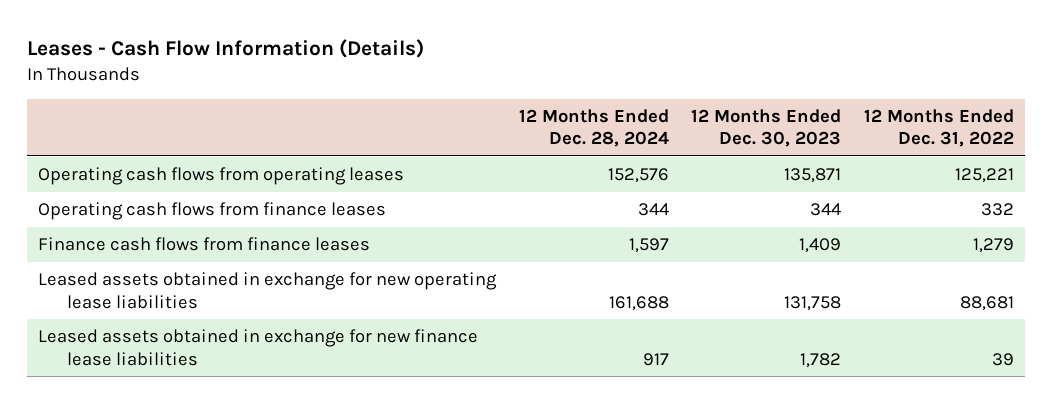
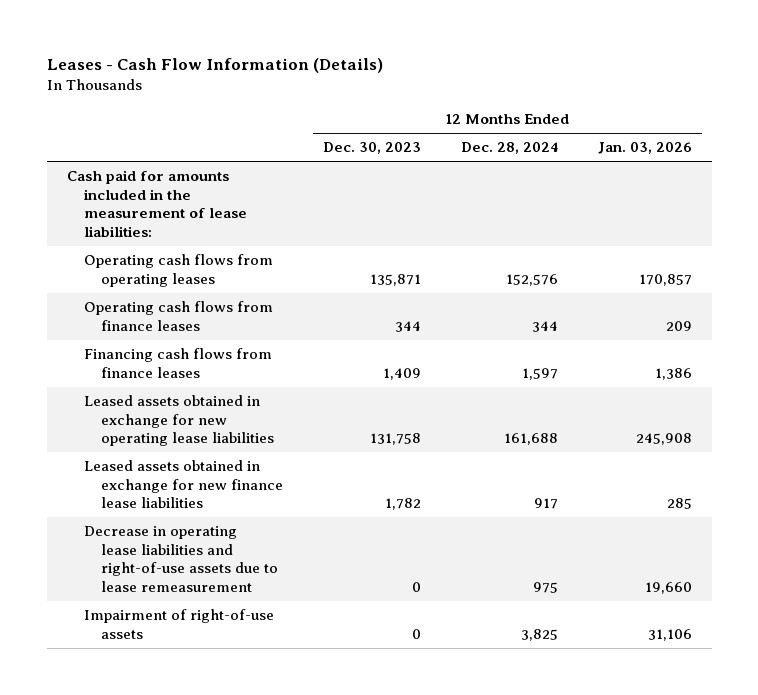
- | 12 Months Ended Dec. 28, 2024 | 12 Months Ended Dec. 30, 2023 | 12 Months Ended Dec. 31, 2022
+ | 12 Months Ended Dec. 30, 2023 | 12 Months Ended Dec. 28, 2024 | 12 Months Ended Jan. 03, 2026
+ Cash paid for amounts included in the measurement of lease liabilities:
- Finance cash flows from finance leases | 1,597 | 1,409 | 1,279
+ Financing cash flows from finance leases | 1,409 | 1,597 | 1,386
+ Decrease in operating lease liabilities and right-of-use assets due to lease remeasurement | 0 | 975 | 19,660
+ Impairment of right-of-use assets | 0 | 3,825 | 31,106

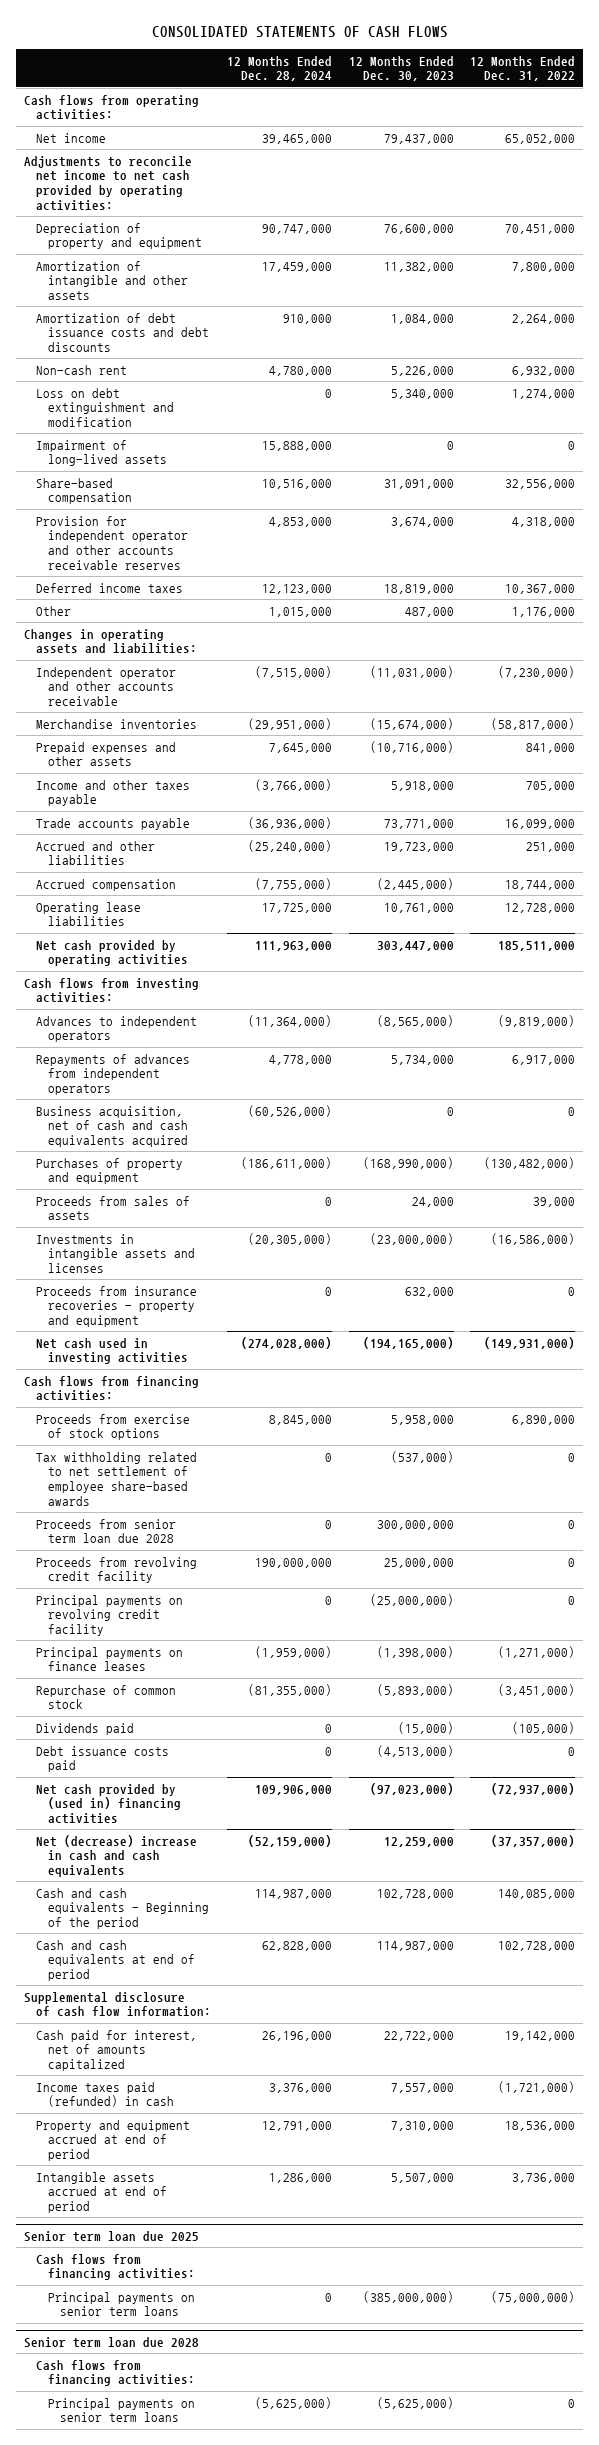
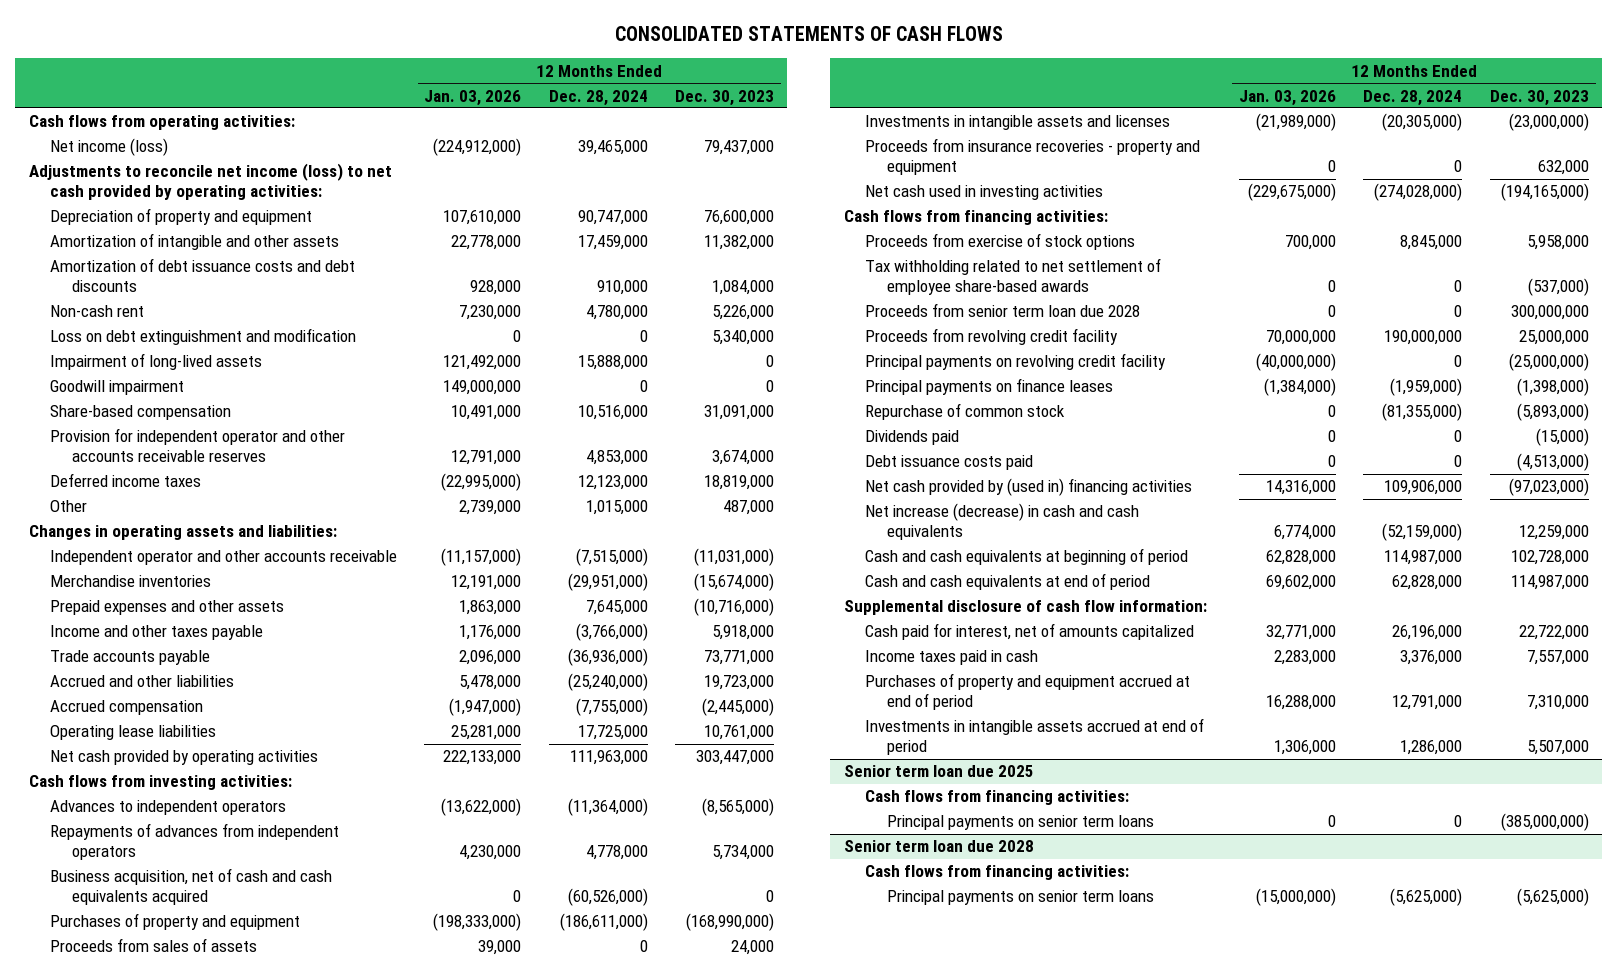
- | 12 Months Ended Dec. 28, 2024 | 12 Months Ended Dec. 30, 2023 | 12 Months Ended Dec. 31, 2022
+ | 12 Months Ended Jan. 03, 2026 | 12 Months Ended Dec. 28, 2024 | 12 Months Ended Dec. 30, 2023
- Net income | 39,465,000 | 79,437,000 | 65,052,000
- Adjustments to reconcile net income to net cash provided by operating activities:
+ Net income (loss) | (224,912,000) | 39,465,000 | 79,437,000
+ Adjustments to reconcile net income (loss) to net cash provided by operating activities:
+ Goodwill impairment | 149,000,000 | 0 | 0
- Net (decrease) increase in cash and cash equivalents | (52,159,000) | 12,259,000 | (37,357,000)
- Cash and cash equivalents - Beginning of the period | 114,987,000 | 102,728,000 | 140,085,000
+ Net increase (decrease) in cash and cash equivalents | 6,774,000 | (52,159,000) | 12,259,000
+ Cash and cash equivalents at beginning of period | 62,828,000 | 114,987,000 | 102,728,000
- Income taxes paid (refunded) in cash | 3,376,000 | 7,557,000 | (1,721,000)
- Property and equipment accrued at end of period | 12,791,000 | 7,310,000 | 18,536,000
- Intangible assets accrued at end of period | 1,286,000 | 5,507,000 | 3,736,000
+ Income taxes paid in cash | 2,283,000 | 3,376,000 | 7,557,000
+ Purchases of property and equipment accrued at end of period | 16,288,000 | 12,791,000 | 7,310,000
+ Investments in intangible assets accrued at end of period | 1,306,000 | 1,286,000 | 5,507,000

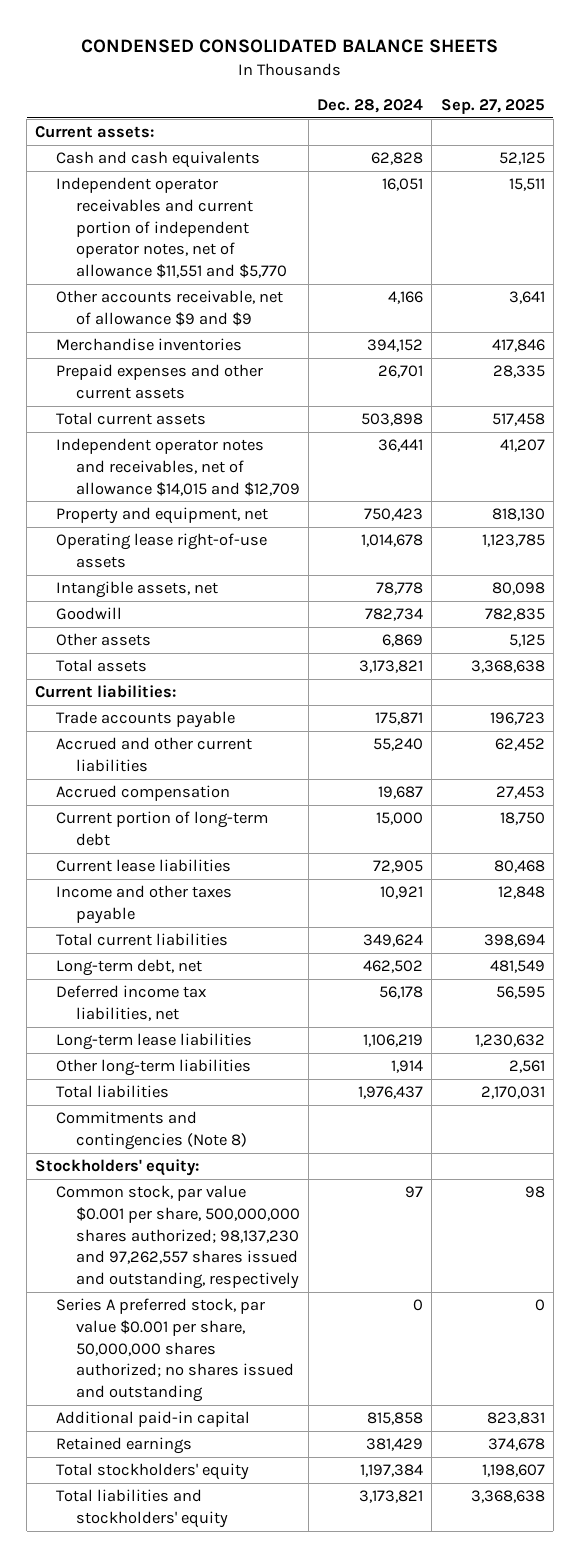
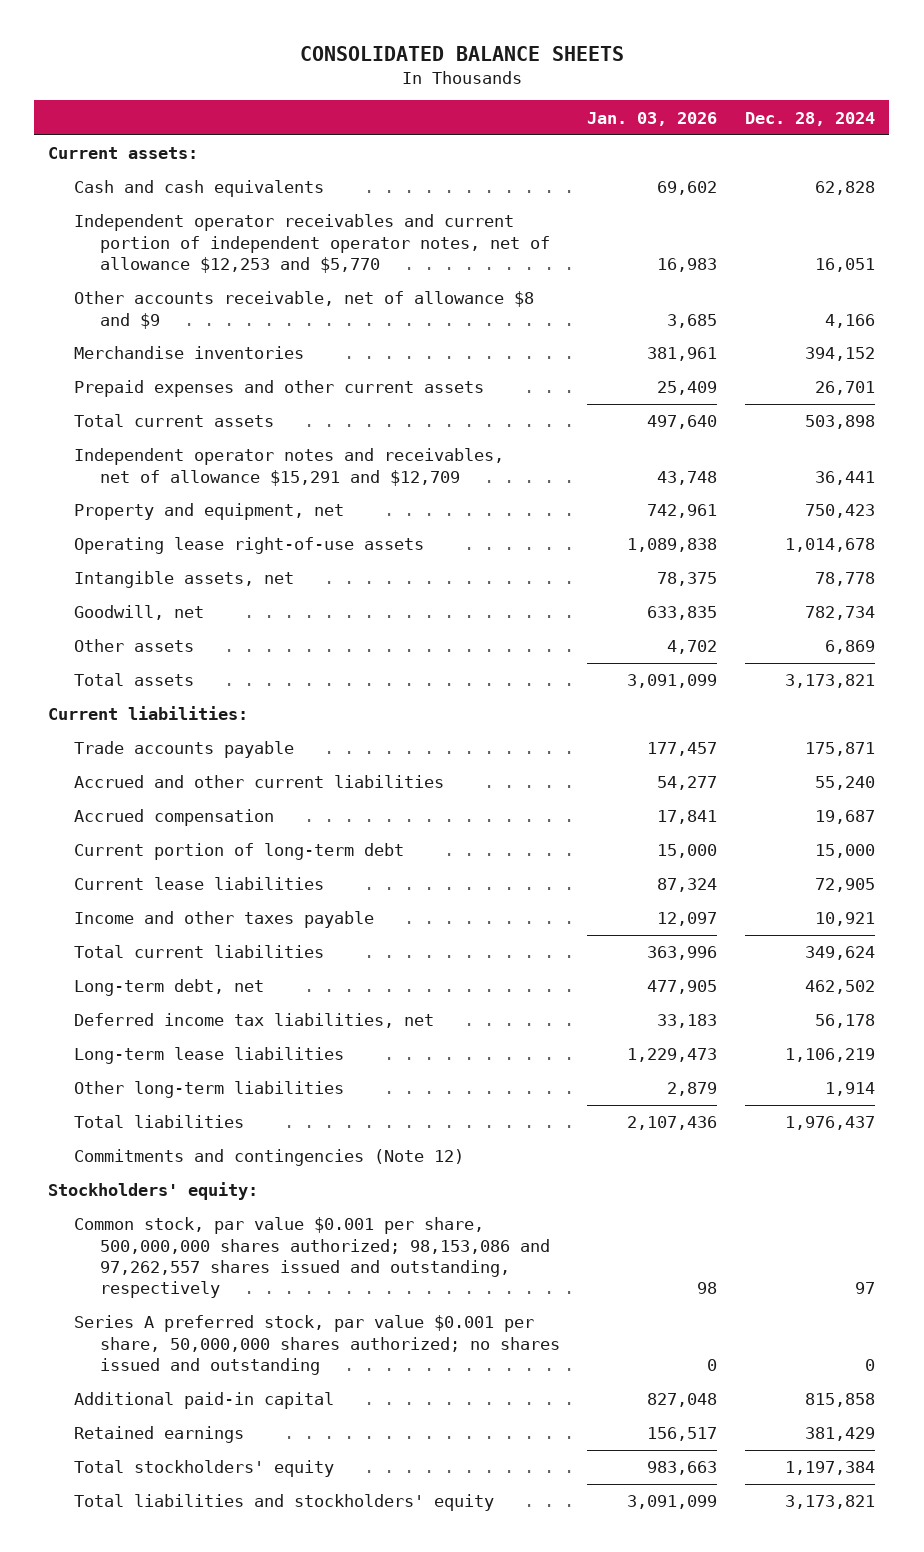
- CONDENSED CONSOLIDATED BALANCE SHEETS
+ CONSOLIDATED BALANCE SHEETS
- | Dec. 28, 2024 | Sep. 27, 2025
+ | Jan. 03, 2026 | Dec. 28, 2024
- Independent operator receivables and current portion of independent operator notes, net of allowance $11,551 and $5,770 | 16,051 | 15,511
- Other accounts receivable, net of allowance $9 and $9 | 4,166 | 3,641
+ Independent operator receivables and current portion of independent operator notes, net of allowance $12,253 and $5,770 | 16,983 | 16,051
+ Other accounts receivable, net of allowance $8 and $9 | 3,685 | 4,166
- Independent operator notes and receivables, net of allowance $14,015 and $12,709 | 36,441 | 41,207
+ Independent operator notes and receivables, net of allowance $15,291 and $12,709 | 43,748 | 36,441
- Goodwill | 782,734 | 782,835
+ Goodwill, net | 633,835 | 782,734
- Commitments and contingencies (Note 8)
+ Commitments and contingencies (Note 12)
- Common stock, par value $0.001 per share, 500,000,000 shares authorized; 98,137,230 and 97,262,557 shares issued and outstanding, respectively | 97 | 98
+ Common stock, par value $0.001 per share, 500,000,000 shares authorized; 98,153,086 and 97,262,557 shares issued and outstanding, respectively | 98 | 97

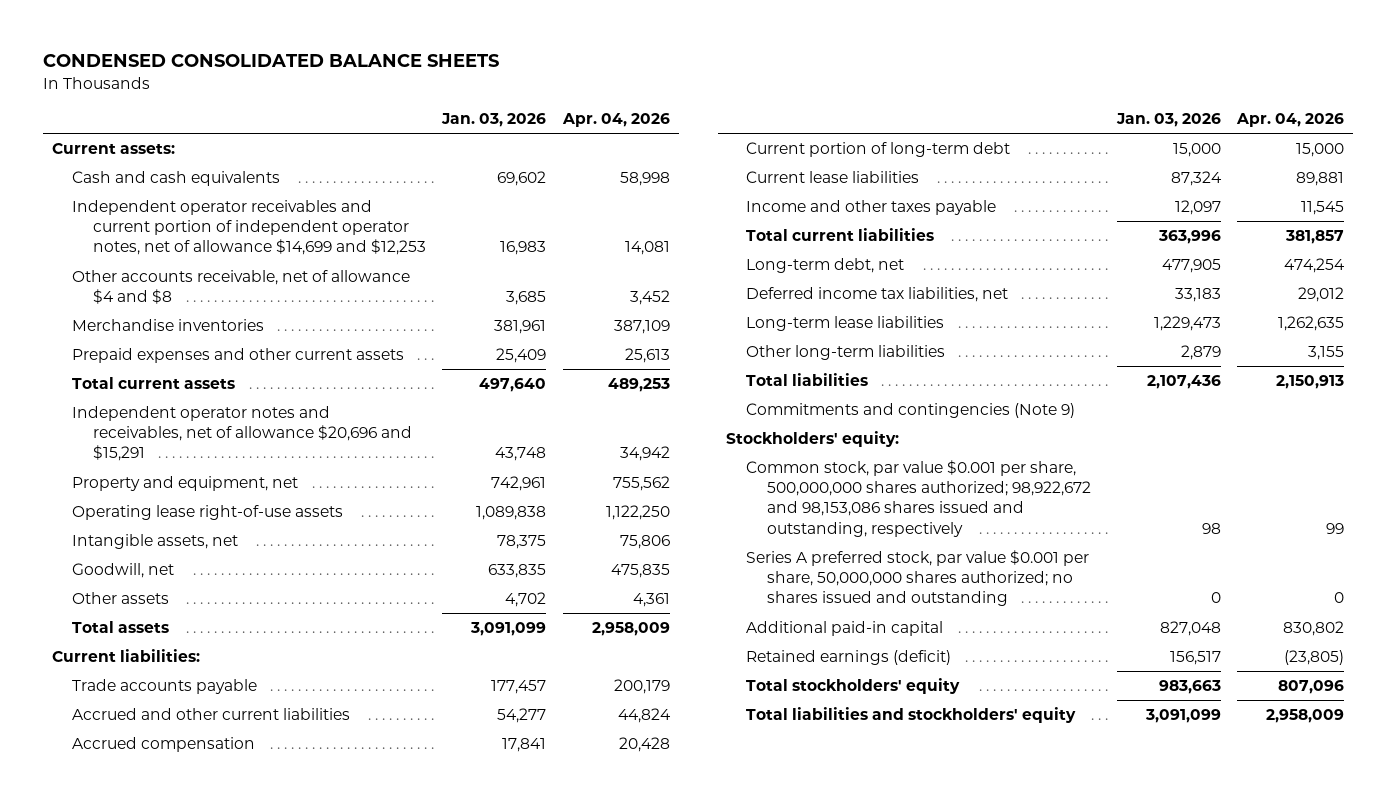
- CONSOLIDATED BALANCE SHEETS
+ CONDENSED CONSOLIDATED BALANCE SHEETS
- | Jan. 03, 2026 | Dec. 28, 2024
+ | Jan. 03, 2026 | Apr. 04, 2026
- Independent operator receivables and current portion of independent operator notes, net of allowance $12,253 and $5,770 | 16,983 | 16,051
- Other accounts receivable, net of allowance $8 and $9 | 3,685 | 4,166
+ Independent operator receivables and current portion of independent operator notes, net of allowance $14,699 and $12,253 | 16,983 | 14,081
+ Other accounts receivable, net of allowance $4 and $8 | 3,685 | 3,452
- Independent operator notes and receivables, net of allowance $15,291 and $12,709 | 43,748 | 36,441
+ Independent operator notes and receivables, net of allowance $20,696 and $15,291 | 43,748 | 34,942
- Commitments and contingencies (Note 12)
+ Commitments and contingencies (Note 9)
- Common stock, par value $0.001 per share, 500,000,000 shares authorized; 98,153,086 and 97,262,557 shares issued and outstanding, respectively | 98 | 97
+ Common stock, par value $0.001 per share, 500,000,000 shares authorized; 98,922,672 and 98,153,086 shares issued and outstanding, respectively | 98 | 99
- Retained earnings | 156,517 | 381,429
+ Retained earnings (deficit) | 156,517 | (23,805)

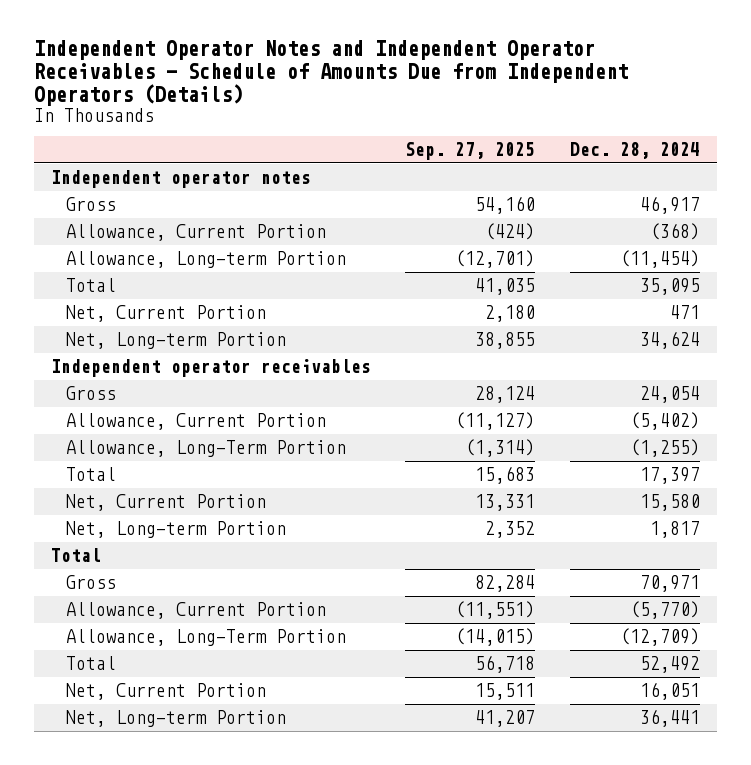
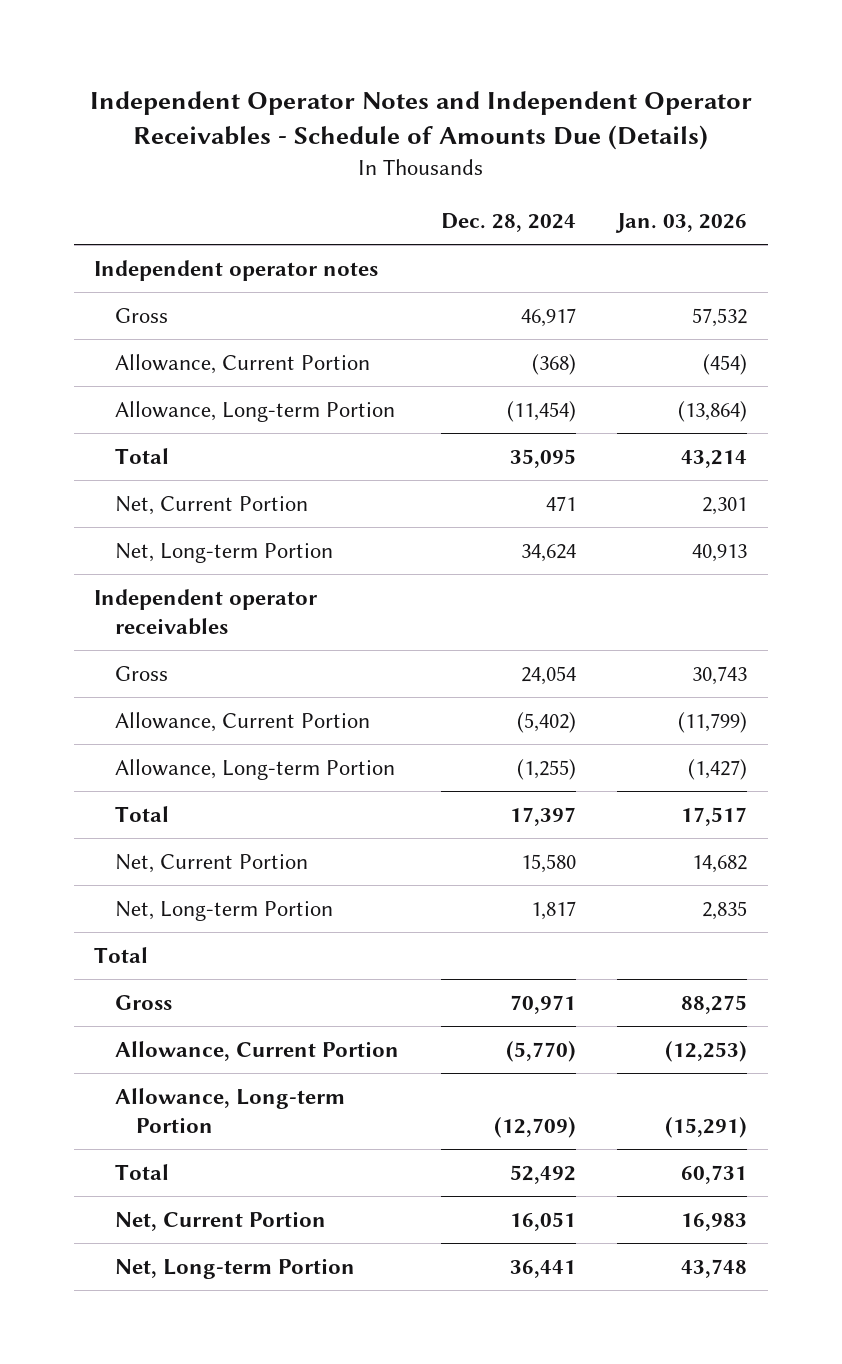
- Independent Operator Notes and Independent Operator Receivables - Schedule of Amounts Due from Independent Operators (Details)
+ Independent Operator Notes and Independent Operator Receivables - Schedule of Amounts Due (Details)
- | Sep. 27, 2025 | Dec. 28, 2024
+ | Dec. 28, 2024 | Jan. 03, 2026
- Allowance, Long-Term Portion | (1,314) | (1,255)
+ Allowance, Long-term Portion | (1,255) | (1,427)
- Allowance, Long-Term Portion | (14,015) | (12,709)
+ Allowance, Long-term Portion | (12,709) | (15,291)

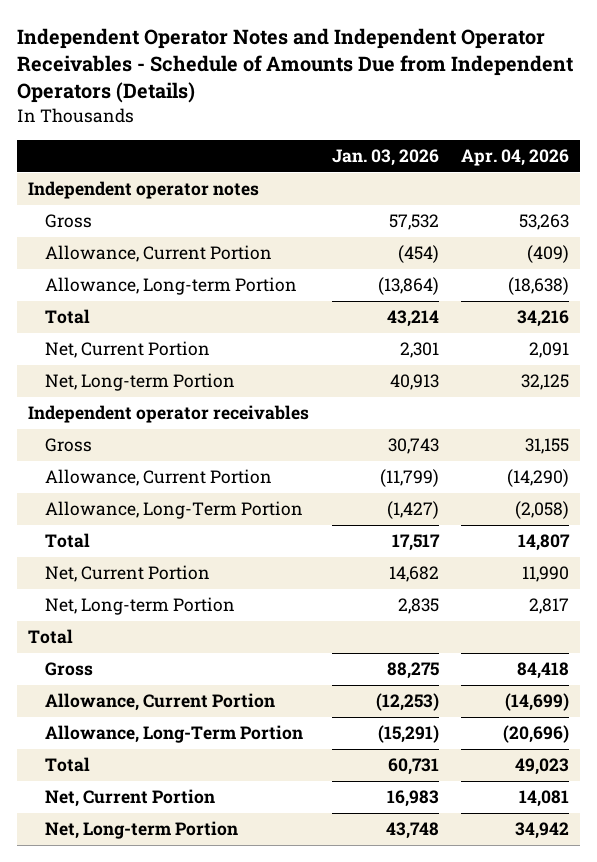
- Independent Operator Notes and Independent Operator Receivables - Schedule of Amounts Due (Details)
+ Independent Operator Notes and Independent Operator Receivables - Schedule of Amounts Due from Independent Operators (Details)
- | Dec. 28, 2024 | Jan. 03, 2026
+ | Jan. 03, 2026 | Apr. 04, 2026
- Allowance, Long-term Portion | (1,255) | (1,427)
+ Allowance, Long-Term Portion | (1,427) | (2,058)
- Allowance, Long-term Portion | (12,709) | (15,291)
+ Allowance, Long-Term Portion | (15,291) | (20,696)

